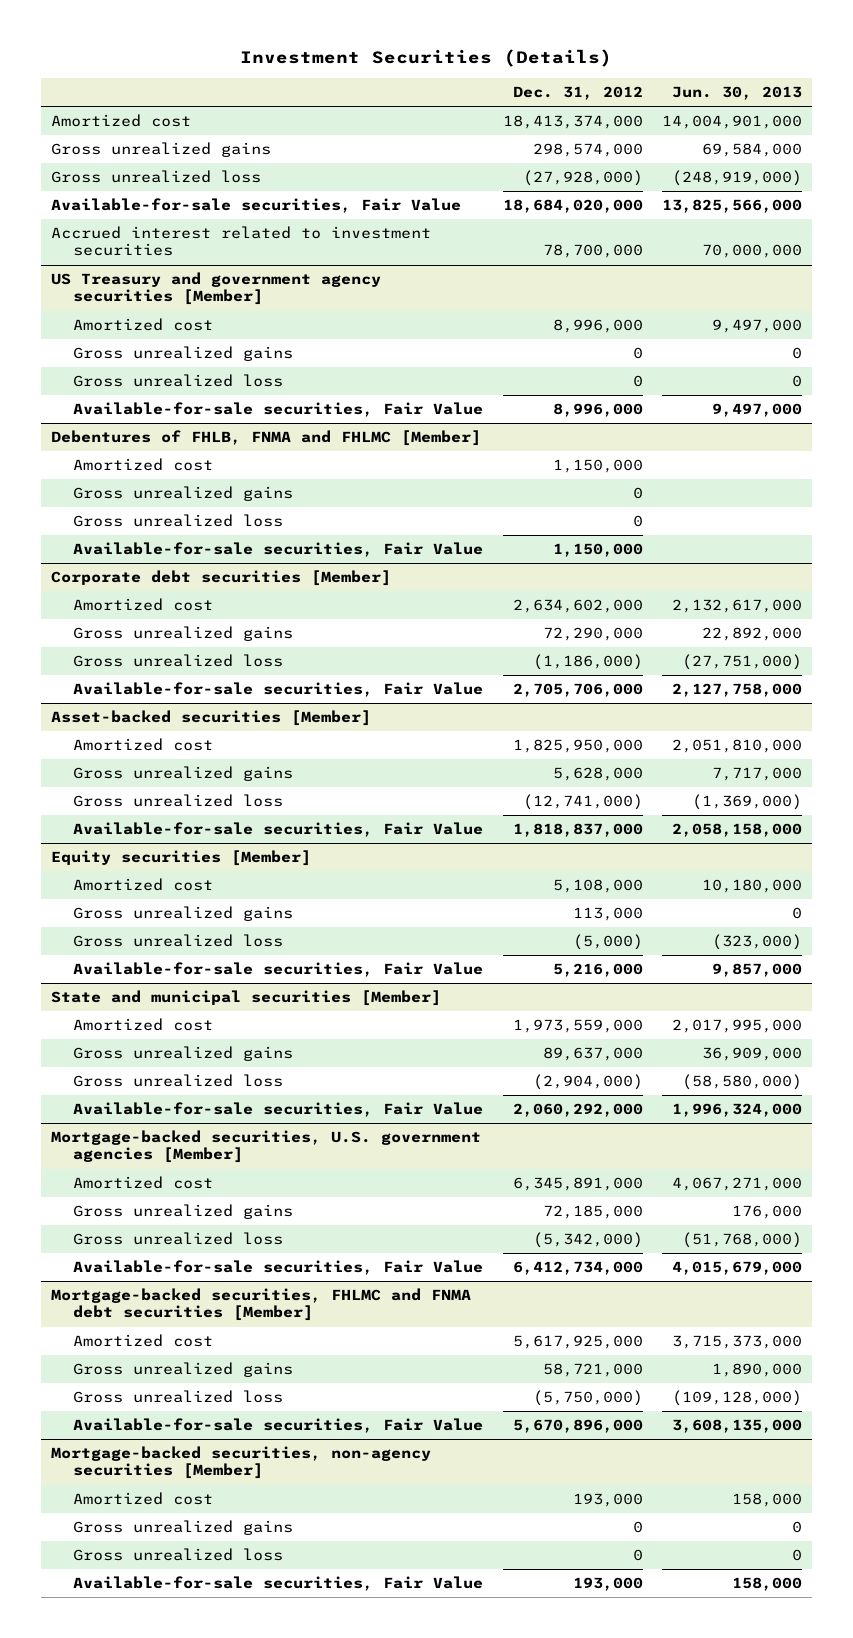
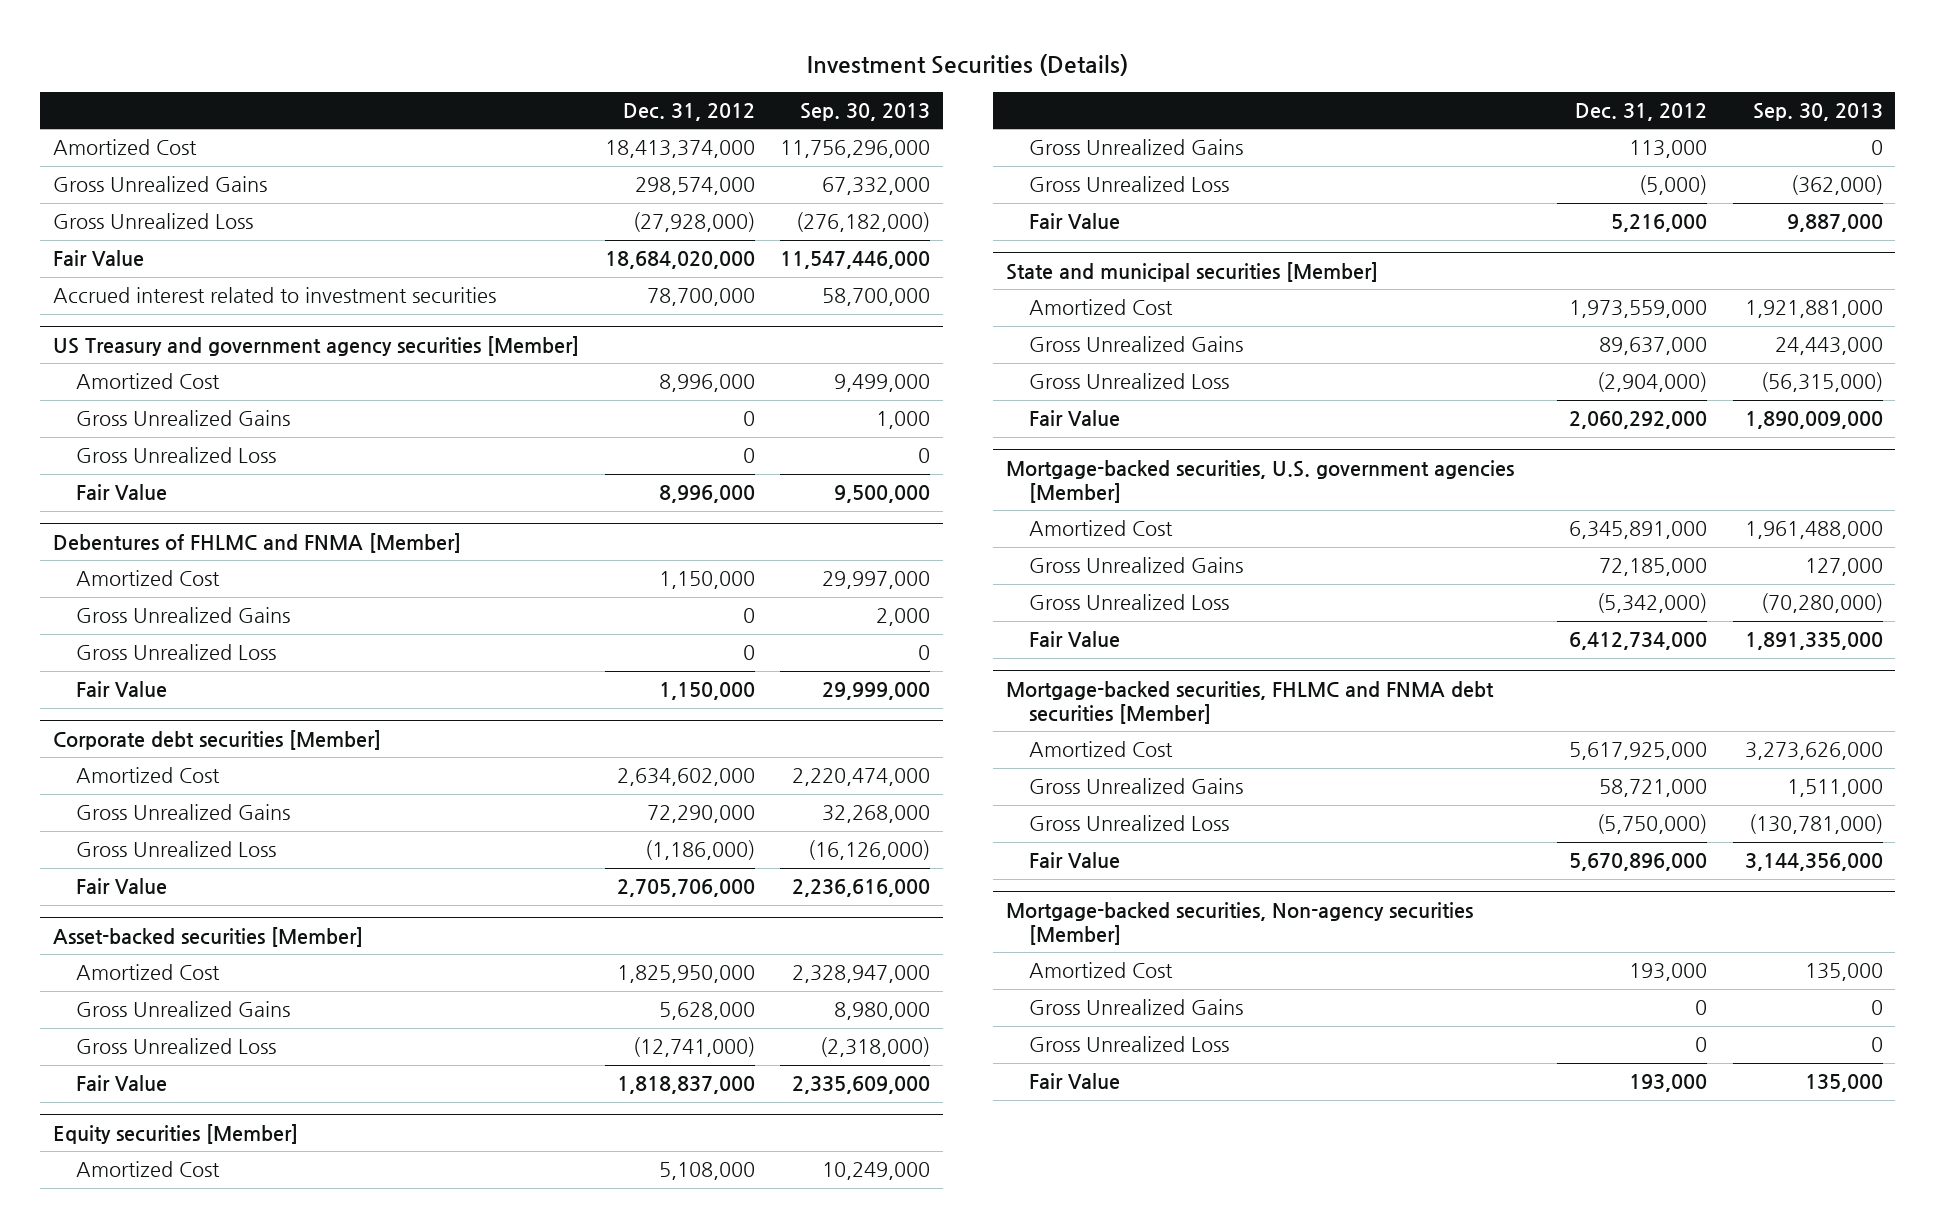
- | Dec. 31, 2012 | Jun. 30, 2013
+ | Dec. 31, 2012 | Sep. 30, 2013
- Amortized cost | 18,413,374,000 | 14,004,901,000
- Gross unrealized gains | 298,574,000 | 69,584,000
- Gross unrealized loss | (27,928,000) | (248,919,000)
- Available-for-sale securities, Fair Value | 18,684,020,000 | 13,825,566,000
+ Amortized Cost | 18,413,374,000 | 11,756,296,000
+ Gross Unrealized Gains | 298,574,000 | 67,332,000
+ Gross Unrealized Loss | (27,928,000) | (276,182,000)
+ Fair Value | 18,684,020,000 | 11,547,446,000
@ US Treasury and government agency securities [Member]
- Amortized cost | 8,996,000 | 9,497,000
- Gross unrealized gains | 0 | 0
- Gross unrealized loss | 0 | 0
- Available-for-sale securities, Fair Value | 8,996,000 | 9,497,000
- Debentures of FHLB, FNMA and FHLMC [Member]
- Amortized cost | 1,150,000 |
- Gross unrealized gains | 0 |
- Gross unrealized loss | 0 |
- Available-for-sale securities, Fair Value | 1,150,000 |
@ US Treasury and government agency securities [Member]
+ Amortized Cost | 8,996,000 | 9,499,000
+ Gross Unrealized Gains | 0 | 1,000
+ Gross Unrealized Loss | 0 | 0
+ Fair Value | 8,996,000 | 9,500,000
+ Debentures of FHLMC and FNMA [Member]
+ Amortized Cost | 1,150,000 | 29,997,000
+ Gross Unrealized Gains | 0 | 2,000
+ Gross Unrealized Loss | 0 | 0
+ Fair Value | 1,150,000 | 29,999,000
@ Corporate debt securities [Member]
- Amortized cost | 2,634,602,000 | 2,132,617,000
- Gross unrealized gains | 72,290,000 | 22,892,000
- Gross unrealized loss | (1,186,000) | (27,751,000)
- Available-for-sale securities, Fair Value | 2,705,706,000 | 2,127,758,000
+ Amortized Cost | 2,634,602,000 | 2,220,474,000
+ Gross Unrealized Gains | 72,290,000 | 32,268,000
+ Gross Unrealized Loss | (1,186,000) | (16,126,000)
+ Fair Value | 2,705,706,000 | 2,236,616,000
@ Asset-backed securities [Member]
- Amortized cost | 1,825,950,000 | 2,051,810,000
- Gross unrealized gains | 5,628,000 | 7,717,000
- Gross unrealized loss | (12,741,000) | (1,369,000)
- Available-for-sale securities, Fair Value | 1,818,837,000 | 2,058,158,000
+ Amortized Cost | 1,825,950,000 | 2,328,947,000
+ Gross Unrealized Gains | 5,628,000 | 8,980,000
+ Gross Unrealized Loss | (12,741,000) | (2,318,000)
+ Fair Value | 1,818,837,000 | 2,335,609,000
@ Equity securities [Member]
- Amortized cost | 5,108,000 | 10,180,000
- Gross unrealized gains | 113,000 | 0
- Gross unrealized loss | (5,000) | (323,000)
- Available-for-sale securities, Fair Value | 5,216,000 | 9,857,000
+ Amortized Cost | 5,108,000 | 10,249,000
+ Gross Unrealized Gains | 113,000 | 0
+ Gross Unrealized Loss | (5,000) | (362,000)
+ Fair Value | 5,216,000 | 9,887,000
@ State and municipal securities [Member]
- Amortized cost | 1,973,559,000 | 2,017,995,000
- Gross unrealized gains | 89,637,000 | 36,909,000
- Gross unrealized loss | (2,904,000) | (58,580,000)
- Available-for-sale securities, Fair Value | 2,060,292,000 | 1,996,324,000
+ Amortized Cost | 1,973,559,000 | 1,921,881,000
+ Gross Unrealized Gains | 89,637,000 | 24,443,000
+ Gross Unrealized Loss | (2,904,000) | (56,315,000)
+ Fair Value | 2,060,292,000 | 1,890,009,000
@ Mortgage-backed securities, U.S. government agencies [Member]
- Amortized cost | 6,345,891,000 | 4,067,271,000
- Gross unrealized gains | 72,185,000 | 176,000
- Gross unrealized loss | (5,342,000) | (51,768,000)
- Available-for-sale securities, Fair Value | 6,412,734,000 | 4,015,679,000
+ Amortized Cost | 6,345,891,000 | 1,961,488,000
+ Gross Unrealized Gains | 72,185,000 | 127,000
+ Gross Unrealized Loss | (5,342,000) | (70,280,000)
+ Fair Value | 6,412,734,000 | 1,891,335,000
@ Mortgage-backed securities, FHLMC and FNMA debt securities [Member]
- Amortized cost | 5,617,925,000 | 3,715,373,000
- Gross unrealized gains | 58,721,000 | 1,890,000
- Gross unrealized loss | (5,750,000) | (109,128,000)
- Available-for-sale securities, Fair Value | 5,670,896,000 | 3,608,135,000
- Mortgage-backed securities, non-agency securities [Member]
- Amortized cost | 193,000 | 158,000
- Gross unrealized gains | 0 | 0
- Gross unrealized loss | 0 | 0
- Available-for-sale securities, Fair Value | 193,000 | 158,000
@ Mortgage-backed securities, FHLMC and FNMA debt securities [Member]
+ Amortized Cost | 5,617,925,000 | 3,273,626,000
+ Gross Unrealized Gains | 58,721,000 | 1,511,000
+ Gross Unrealized Loss | (5,750,000) | (130,781,000)
+ Fair Value | 5,670,896,000 | 3,144,356,000
+ Mortgage-backed securities, Non-agency securities [Member]
+ Amortized Cost | 193,000 | 135,000
+ Gross Unrealized Gains | 0 | 0
+ Gross Unrealized Loss | 0 | 0
+ Fair Value | 193,000 | 135,000

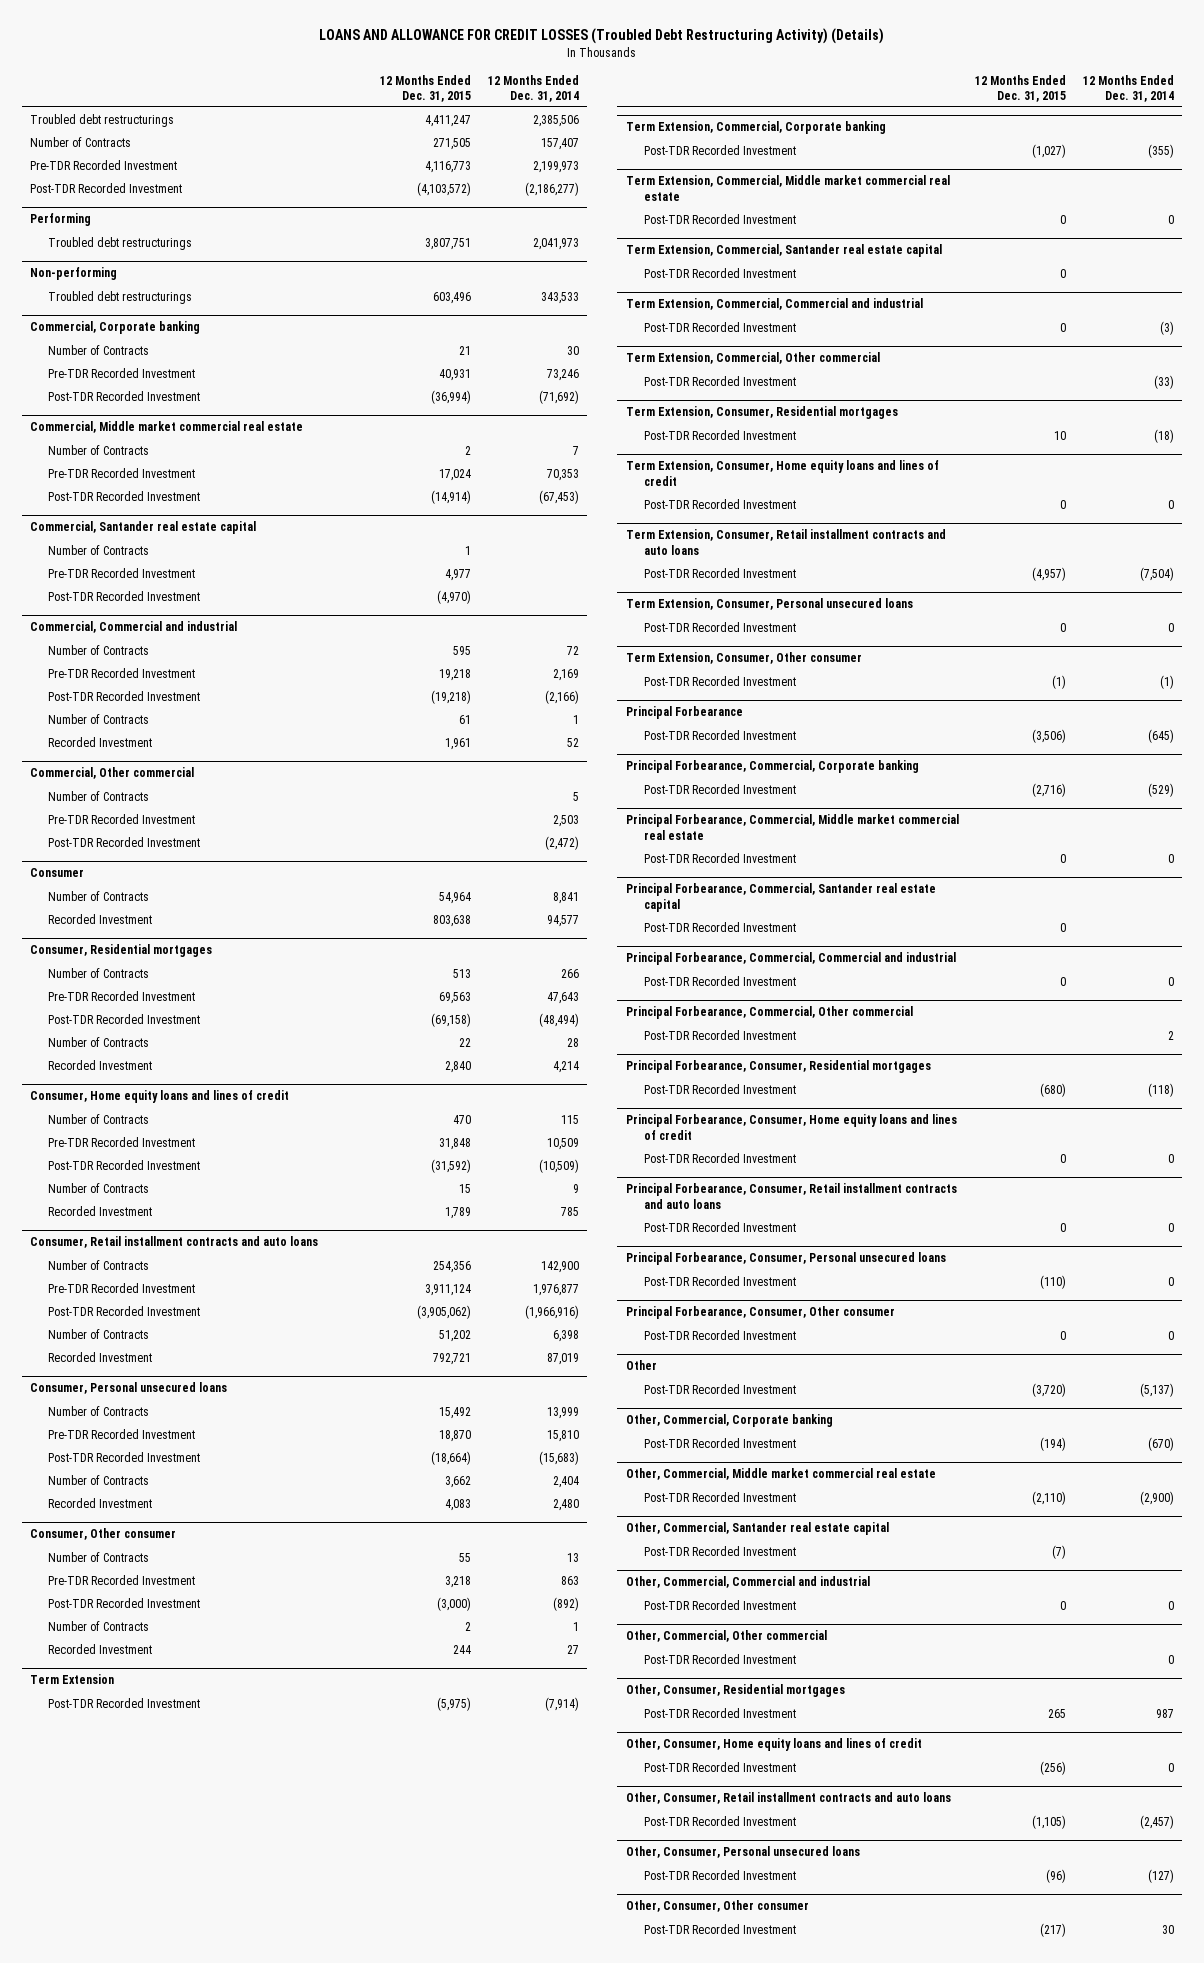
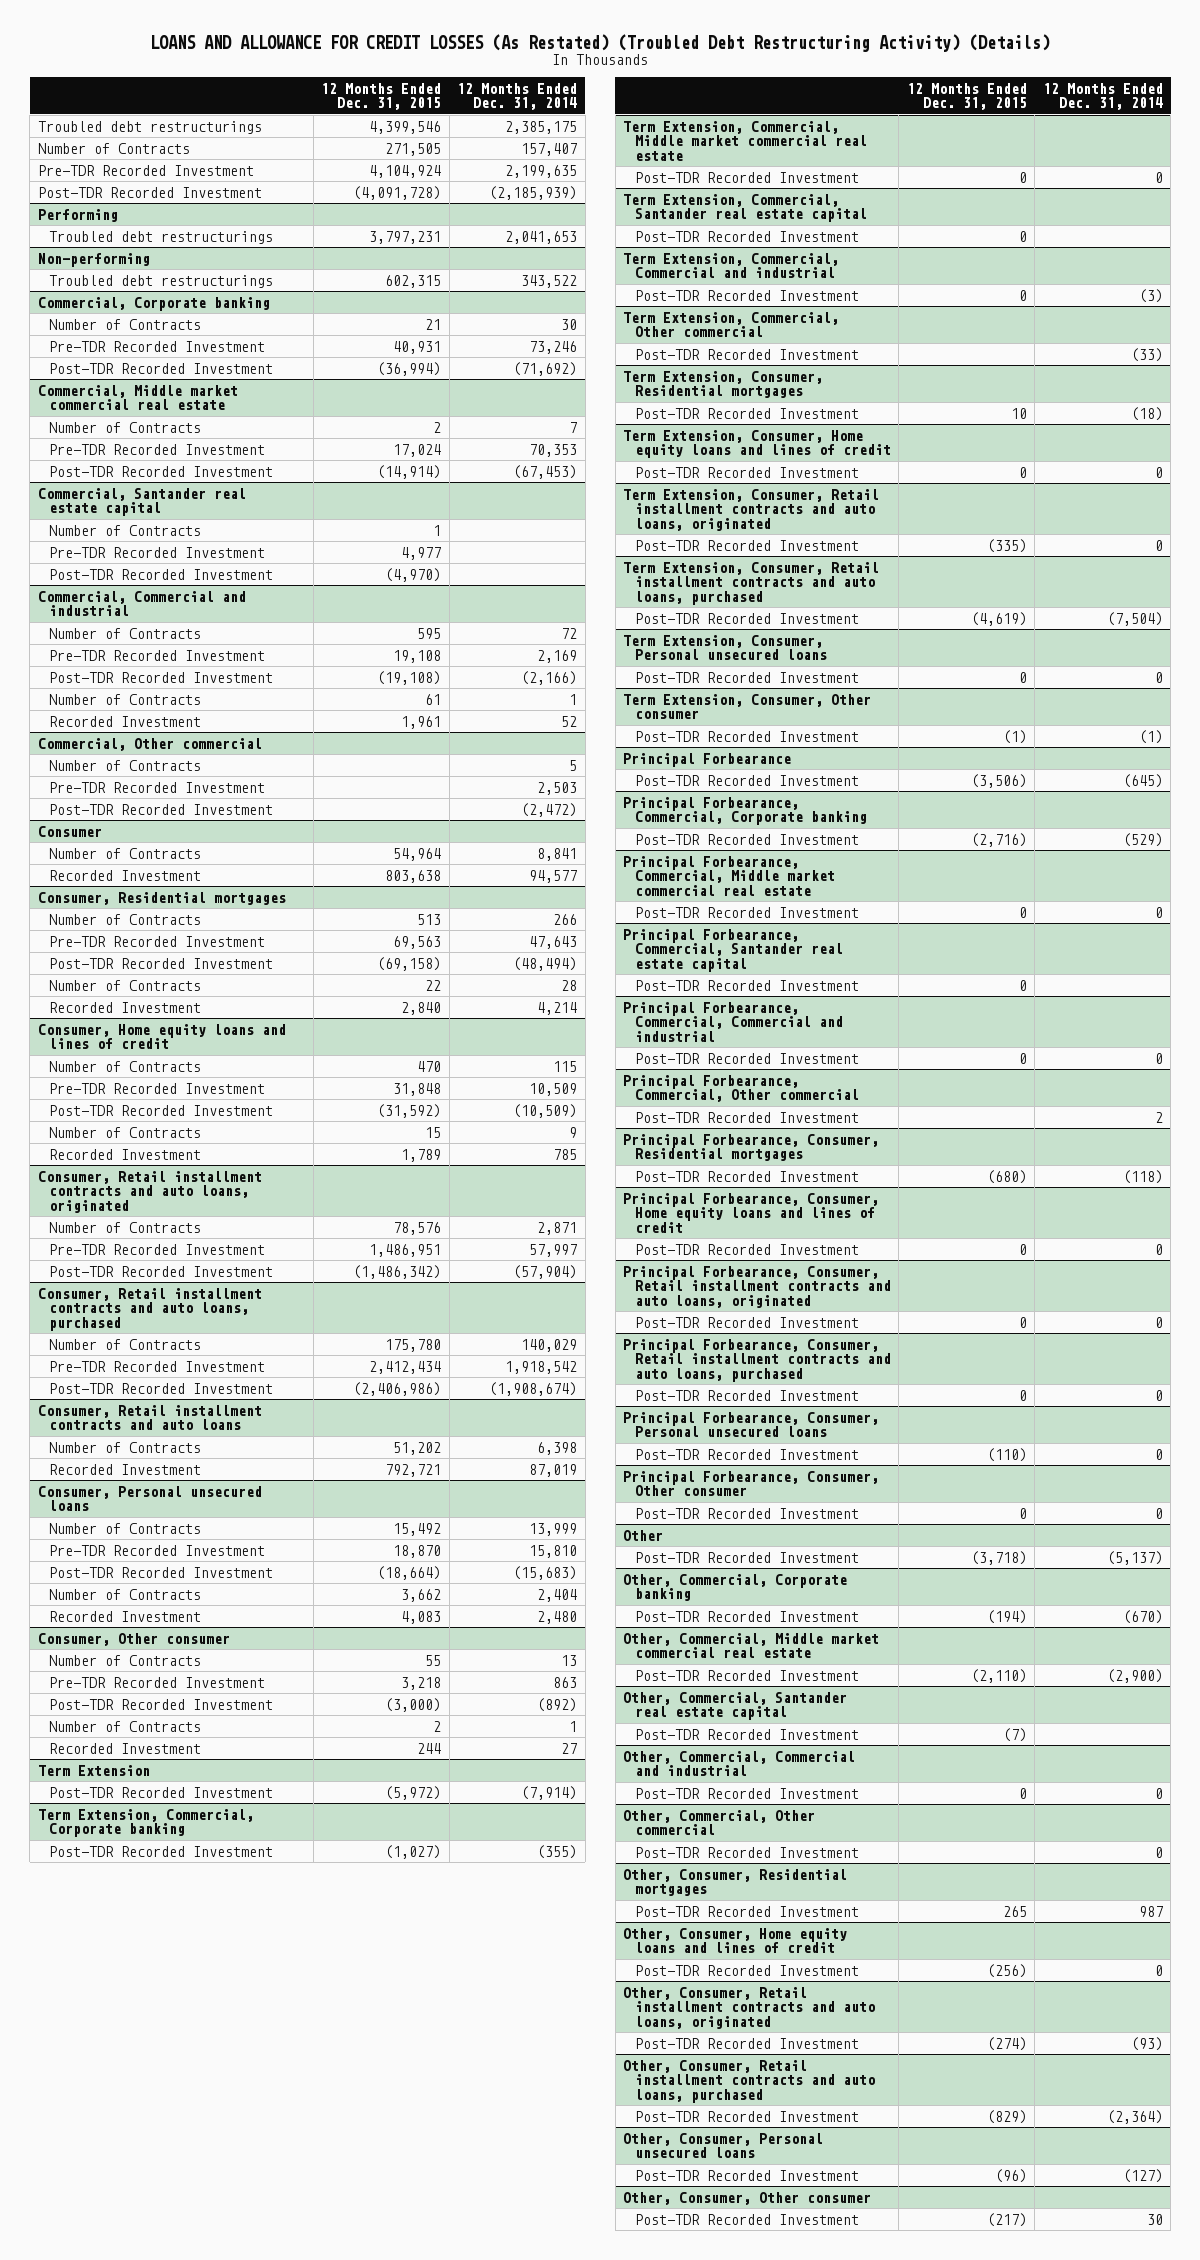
- LOANS AND ALLOWANCE FOR CREDIT LOSSES (Troubled Debt Restructuring Activity) (Details)
+ LOANS AND ALLOWANCE FOR CREDIT LOSSES (As Restated) (Troubled Debt Restructuring Activity) (Details)
- Troubled debt restructurings | 4,411,247 | 2,385,506
+ Troubled debt restructurings | 4,399,546 | 2,385,175
- Pre-TDR Recorded Investment | 4,116,773 | 2,199,973
- Post-TDR Recorded Investment | (4,103,572) | (2,186,277)
+ Pre-TDR Recorded Investment | 4,104,924 | 2,199,635
+ Post-TDR Recorded Investment | (4,091,728) | (2,185,939)
@ Performing
- Troubled debt restructurings | 3,807,751 | 2,041,973
+ Troubled debt restructurings | 3,797,231 | 2,041,653
@ Non-performing
- Troubled debt restructurings | 603,496 | 343,533
+ Troubled debt restructurings | 602,315 | 343,522
@ Commercial, Commercial and industrial
- Pre-TDR Recorded Investment | 19,218 | 2,169
- Post-TDR Recorded Investment | (19,218) | (2,166)
+ Pre-TDR Recorded Investment | 19,108 | 2,169
+ Post-TDR Recorded Investment | (19,108) | (2,166)
+ Consumer, Retail installment contracts and auto loans, originated
+ Number of Contracts | 78,576 | 2,871
+ Pre-TDR Recorded Investment | 1,486,951 | 57,997
+ Post-TDR Recorded Investment | (1,486,342) | (57,904)
+ Consumer, Retail installment contracts and auto loans, purchased
+ Number of Contracts | 175,780 | 140,029
+ Pre-TDR Recorded Investment | 2,412,434 | 1,918,542
+ Post-TDR Recorded Investment | (2,406,986) | (1,908,674)
@ Consumer, Retail installment contracts and auto loans
- Number of Contracts | 254,356 | 142,900
- Pre-TDR Recorded Investment | 3,911,124 | 1,976,877
- Post-TDR Recorded Investment | (3,905,062) | (1,966,916)
@ Term Extension
- Post-TDR Recorded Investment | (5,975) | (7,914)
+ Post-TDR Recorded Investment | (5,972) | (7,914)
- Term Extension, Consumer, Retail installment contracts and auto loans
- Post-TDR Recorded Investment | (4,957) | (7,504)
+ Term Extension, Consumer, Retail installment contracts and auto loans, originated
+ Post-TDR Recorded Investment | (335) | 0
+ Term Extension, Consumer, Retail installment contracts and auto loans, purchased
+ Post-TDR Recorded Investment | (4,619) | (7,504)
- Principal Forbearance, Consumer, Retail installment contracts and auto loans
+ Principal Forbearance, Consumer, Retail installment contracts and auto loans, originated
+ Principal Forbearance, Consumer, Retail installment contracts and auto loans, purchased
+ Post-TDR Recorded Investment | 0 | 0
@ Other
- Post-TDR Recorded Investment | (3,720) | (5,137)
+ Post-TDR Recorded Investment | (3,718) | (5,137)
- Other, Consumer, Retail installment contracts and auto loans
- Post-TDR Recorded Investment | (1,105) | (2,457)
+ Other, Consumer, Retail installment contracts and auto loans, originated
+ Post-TDR Recorded Investment | (274) | (93)
+ Other, Consumer, Retail installment contracts and auto loans, purchased
+ Post-TDR Recorded Investment | (829) | (2,364)

